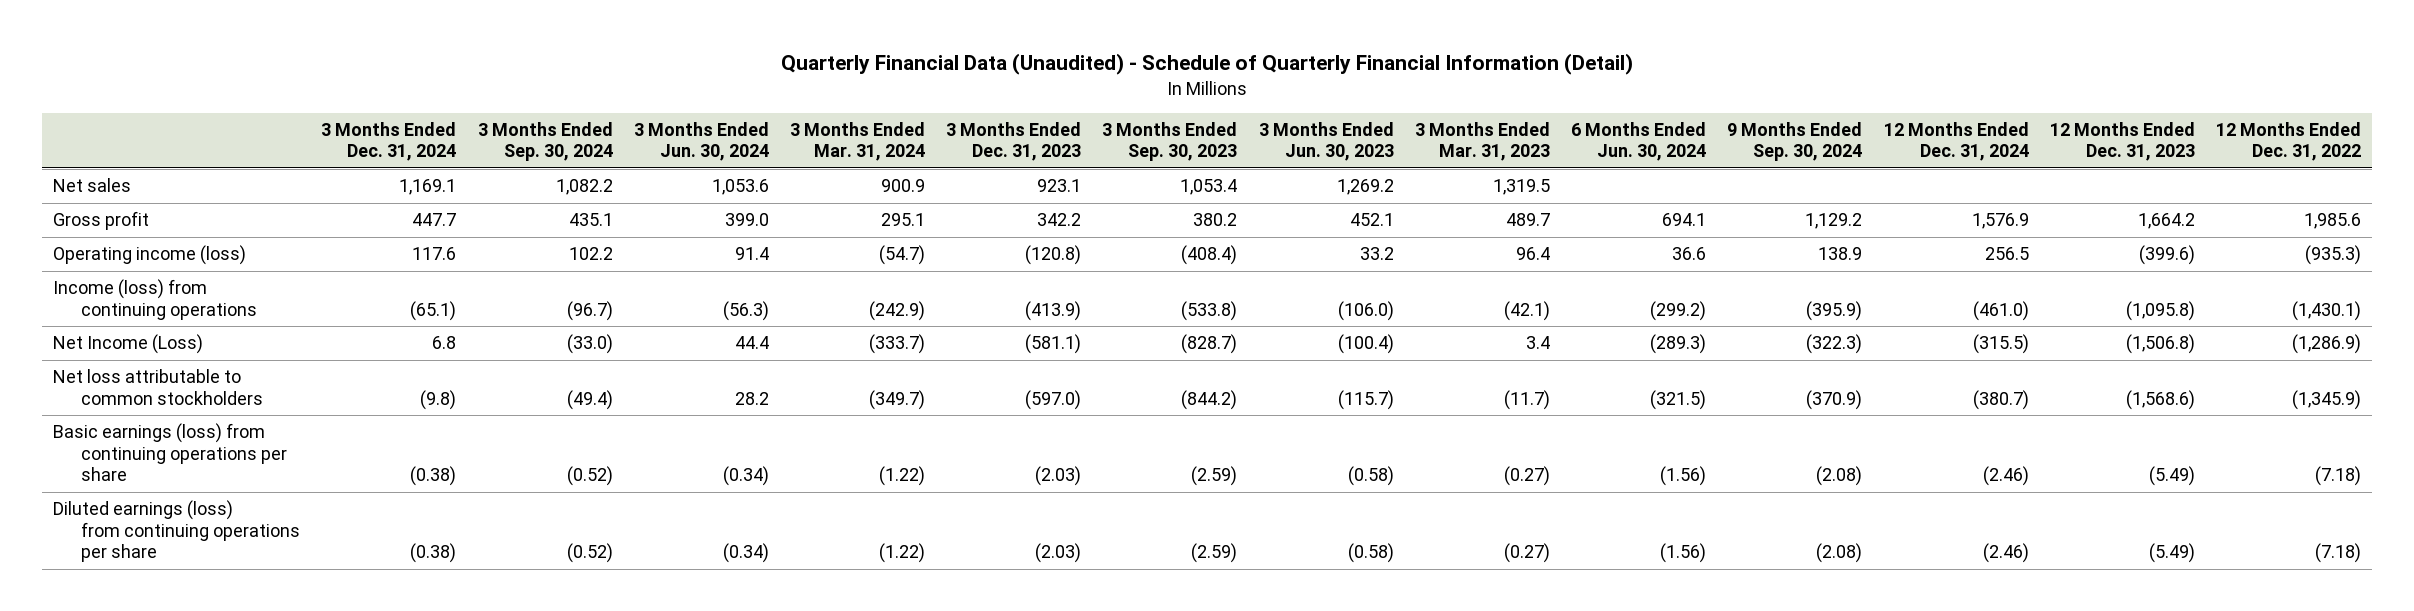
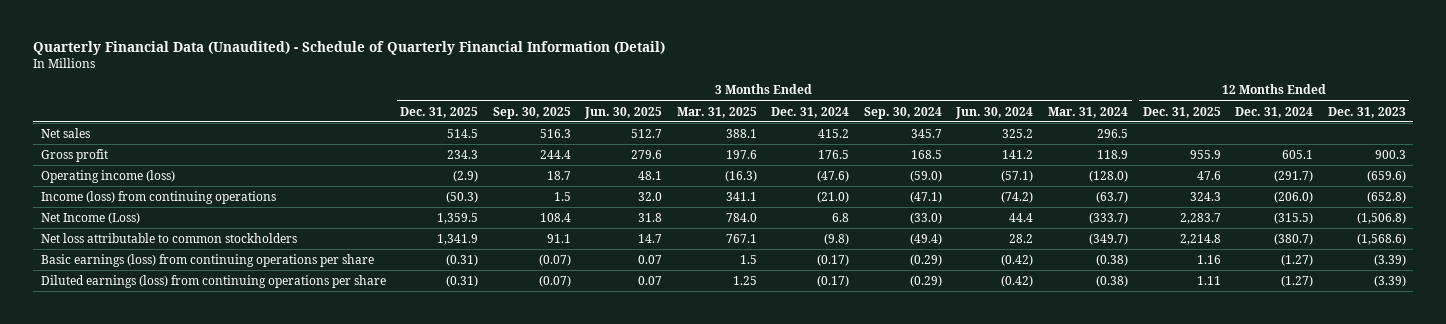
- | 3 Months Ended Dec. 31, 2024 | 3 Months Ended Sep. 30, 2024 | 3 Months Ended Jun. 30, 2024 | 3 Months Ended Mar. 31, 2024 | 3 Months Ended Dec. 31, 2023 | 3 Months Ended Sep. 30, 2023 | 3 Months Ended Jun. 30, 2023 | 3 Months Ended Mar. 31, 2023 | 6 Months Ended Jun. 30, 2024 | 9 Months Ended Sep. 30, 2024 | 12 Months Ended Dec. 31, 2024 | 12 Months Ended Dec. 31, 2023 | 12 Months Ended Dec. 31, 2022
+ | 3 Months Ended Dec. 31, 2025 | 3 Months Ended Sep. 30, 2025 | 3 Months Ended Jun. 30, 2025 | 3 Months Ended Mar. 31, 2025 | 3 Months Ended Dec. 31, 2024 | 3 Months Ended Sep. 30, 2024 | 3 Months Ended Jun. 30, 2024 | 3 Months Ended Mar. 31, 2024 | 12 Months Ended Dec. 31, 2025 | 12 Months Ended Dec. 31, 2024 | 12 Months Ended Dec. 31, 2023
- Net sales | 1,169.1 | 1,082.2 | 1,053.6 | 900.9 | 923.1 | 1,053.4 | 1,269.2 | 1,319.5 | | | | |
- Gross profit | 447.7 | 435.1 | 399.0 | 295.1 | 342.2 | 380.2 | 452.1 | 489.7 | 694.1 | 1,129.2 | 1,576.9 | 1,664.2 | 1,985.6
- Operating income (loss) | 117.6 | 102.2 | 91.4 | (54.7) | (120.8) | (408.4) | 33.2 | 96.4 | 36.6 | 138.9 | 256.5 | (399.6) | (935.3)
- Income (loss) from continuing operations | (65.1) | (96.7) | (56.3) | (242.9) | (413.9) | (533.8) | (106.0) | (42.1) | (299.2) | (395.9) | (461.0) | (1,095.8) | (1,430.1)
+ Net sales | 514.5 | 516.3 | 512.7 | 388.1 | 415.2 | 345.7 | 325.2 | 296.5 | | |
+ Gross profit | 234.3 | 244.4 | 279.6 | 197.6 | 176.5 | 168.5 | 141.2 | 118.9 | 955.9 | 605.1 | 900.3
+ Operating income (loss) | (2.9) | 18.7 | 48.1 | (16.3) | (47.6) | (59.0) | (57.1) | (128.0) | 47.6 | (291.7) | (659.6)
+ Income (loss) from continuing operations | (50.3) | 1.5 | 32.0 | 341.1 | (21.0) | (47.1) | (74.2) | (63.7) | 324.3 | (206.0) | (652.8)
- Basic earnings (loss) from continuing operations per share | (0.38) | (0.52) | (0.34) | (1.22) | (2.03) | (2.59) | (0.58) | (0.27) | (1.56) | (2.08) | (2.46) | (5.49) | (7.18)
- Diluted earnings (loss) from continuing operations per share | (0.38) | (0.52) | (0.34) | (1.22) | (2.03) | (2.59) | (0.58) | (0.27) | (1.56) | (2.08) | (2.46) | (5.49) | (7.18)
+ Basic earnings (loss) from continuing operations per share | (0.31) | (0.07) | 0.07 | 1.5 | (0.17) | (0.29) | (0.42) | (0.38) | 1.16 | (1.27) | (3.39)
+ Diluted earnings (loss) from continuing operations per share | (0.31) | (0.07) | 0.07 | 1.25 | (0.17) | (0.29) | (0.42) | (0.38) | 1.11 | (1.27) | (3.39)

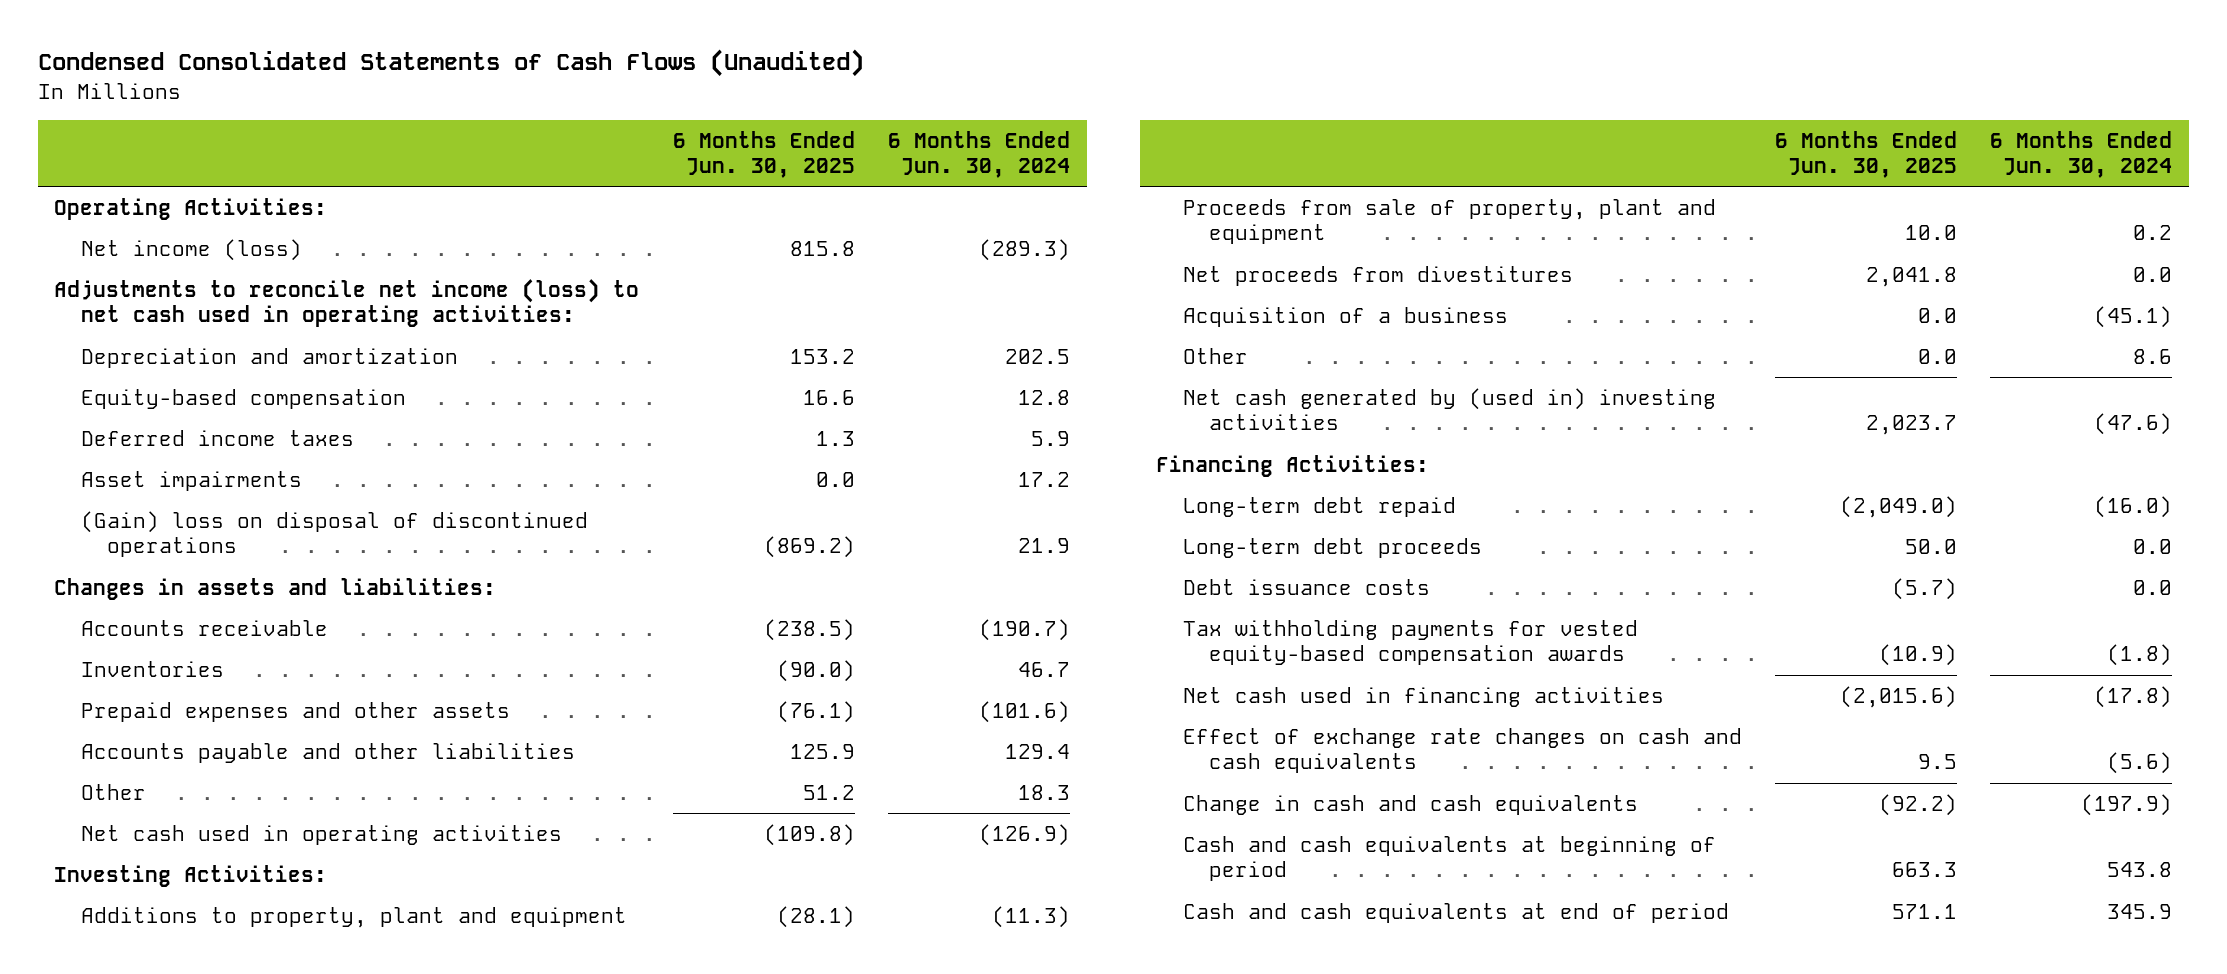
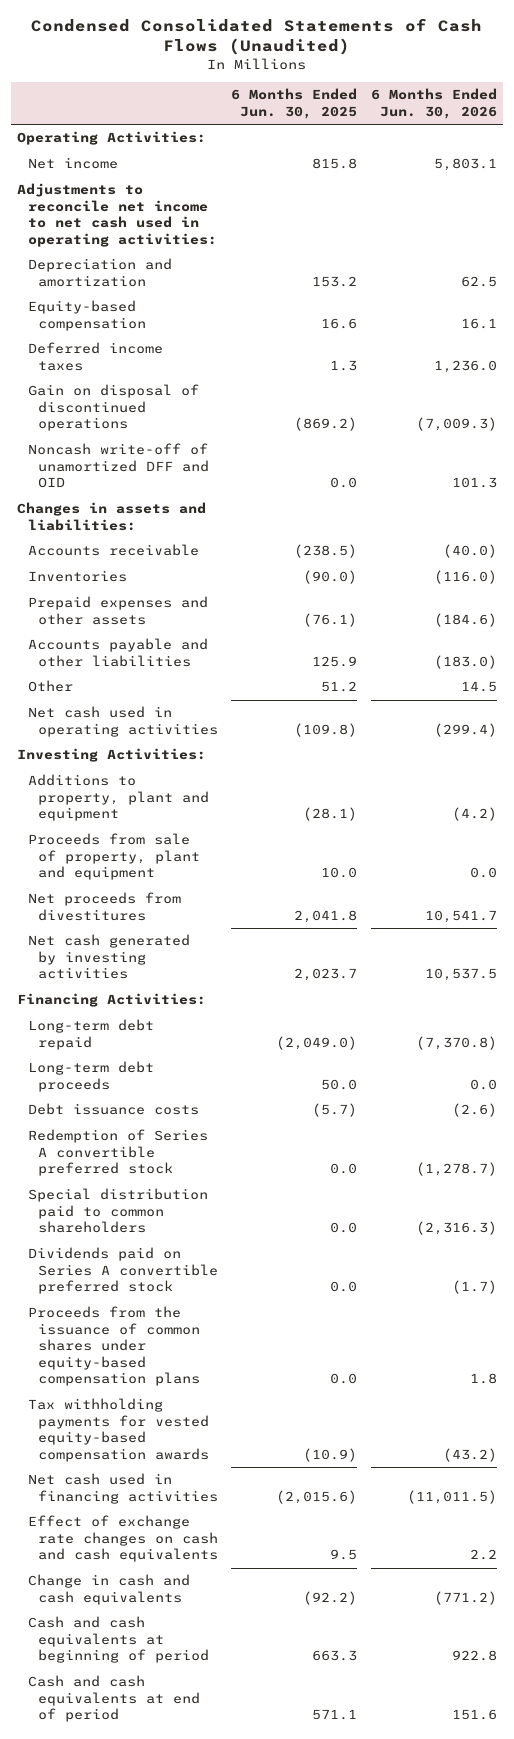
- | 6 Months Ended Jun. 30, 2025 | 6 Months Ended Jun. 30, 2024
+ | 6 Months Ended Jun. 30, 2025 | 6 Months Ended Jun. 30, 2026
- Net income (loss) | 815.8 | (289.3)
- Adjustments to reconcile net income (loss) to net cash used in operating activities:
+ Net income | 815.8 | 5,803.1
+ Adjustments to reconcile net income to net cash used in operating activities:
- Asset impairments | 0.0 | 17.2
- (Gain) loss on disposal of discontinued operations | (869.2) | 21.9
+ Gain on disposal of discontinued operations | (869.2) | (7,009.3)
+ Noncash write-off of unamortized DFF and OID | 0.0 | 101.3
- Acquisition of a business | 0.0 | (45.1)
- Other | 0.0 | 8.6
- Net cash generated by (used in) investing activities | 2,023.7 | (47.6)
+ Net cash generated by investing activities | 2,023.7 | 10,537.5
+ Redemption of Series A convertible preferred stock | 0.0 | (1,278.7)
+ Special distribution paid to common shareholders | 0.0 | (2,316.3)
+ Dividends paid on Series A convertible preferred stock | 0.0 | (1.7)
+ Proceeds from the issuance of common shares under equity-based compensation plans | 0.0 | 1.8

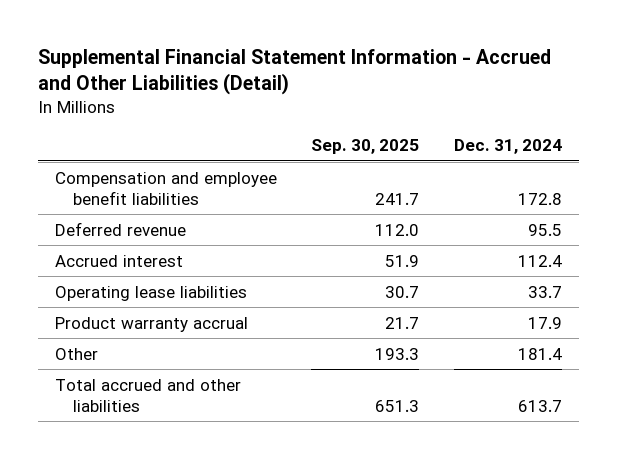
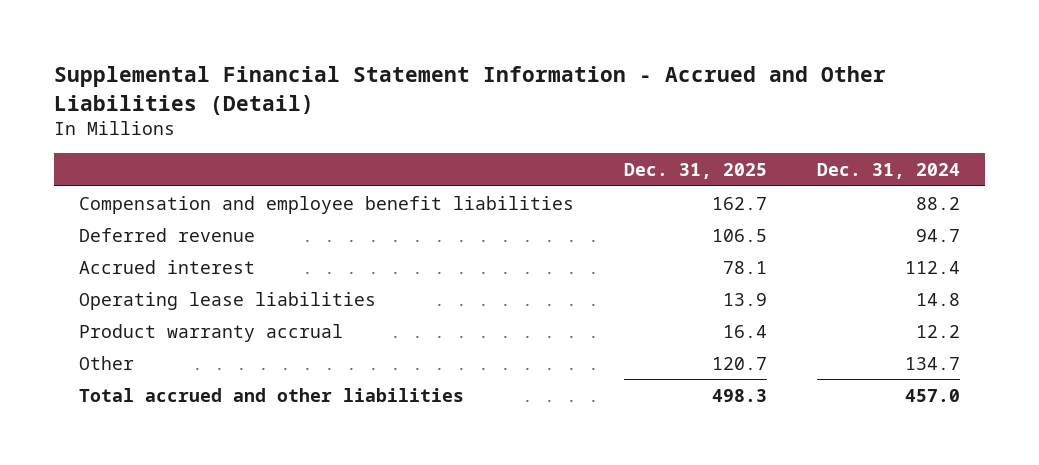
- | Sep. 30, 2025 | Dec. 31, 2024
+ | Dec. 31, 2025 | Dec. 31, 2024
- Compensation and employee benefit liabilities | 241.7 | 172.8
- Deferred revenue | 112.0 | 95.5
+ Compensation and employee benefit liabilities | 162.7 | 88.2
+ Deferred revenue | 106.5 | 94.7
- Operating lease liabilities | 30.7 | 33.7
- Product warranty accrual | 21.7 | 17.9
- Other | 193.3 | 181.4
- Total accrued and other liabilities | 651.3 | 613.7
+ Operating lease liabilities | 13.9 | 14.8
+ Product warranty accrual | 16.4 | 12.2
+ Other | 120.7 | 134.7
+ Total accrued and other liabilities | 498.3 | 457.0

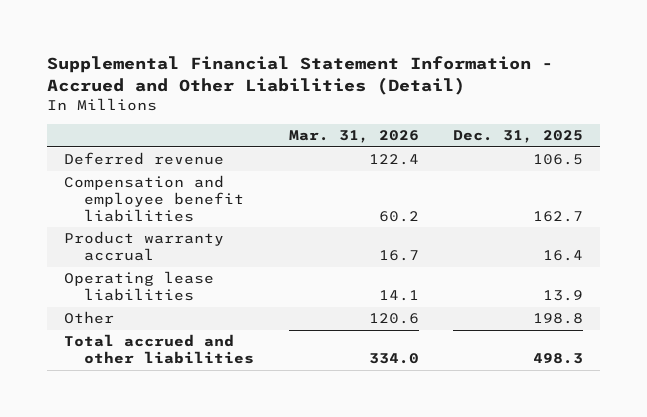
- | Dec. 31, 2025 | Dec. 31, 2024
+ | Mar. 31, 2026 | Dec. 31, 2025
- Accrued interest | 78.1 | 112.4
moved down: Compensation and employee benefit liabilities | 60.2 | 162.7
- Other | 120.7 | 134.7
moved down: Operating lease liabilities | 14.1 | 13.9
+ Other | 120.6 | 198.8

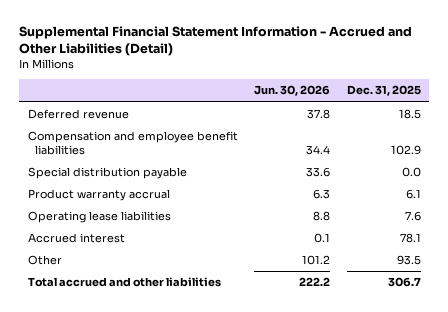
- | Mar. 31, 2026 | Dec. 31, 2025
+ | Jun. 30, 2026 | Dec. 31, 2025
- Deferred revenue | 122.4 | 106.5
- Compensation and employee benefit liabilities | 60.2 | 162.7
- Product warranty accrual | 16.7 | 16.4
- Operating lease liabilities | 14.1 | 13.9
- Other | 120.6 | 198.8
- Total accrued and other liabilities | 334.0 | 498.3
+ Deferred revenue | 37.8 | 18.5
+ Compensation and employee benefit liabilities | 34.4 | 102.9
+ Special distribution payable | 33.6 | 0.0
+ Product warranty accrual | 6.3 | 6.1
+ Operating lease liabilities | 8.8 | 7.6
+ Accrued interest | 0.1 | 78.1
+ Other | 101.2 | 93.5
+ Total accrued and other liabilities | 222.2 | 306.7

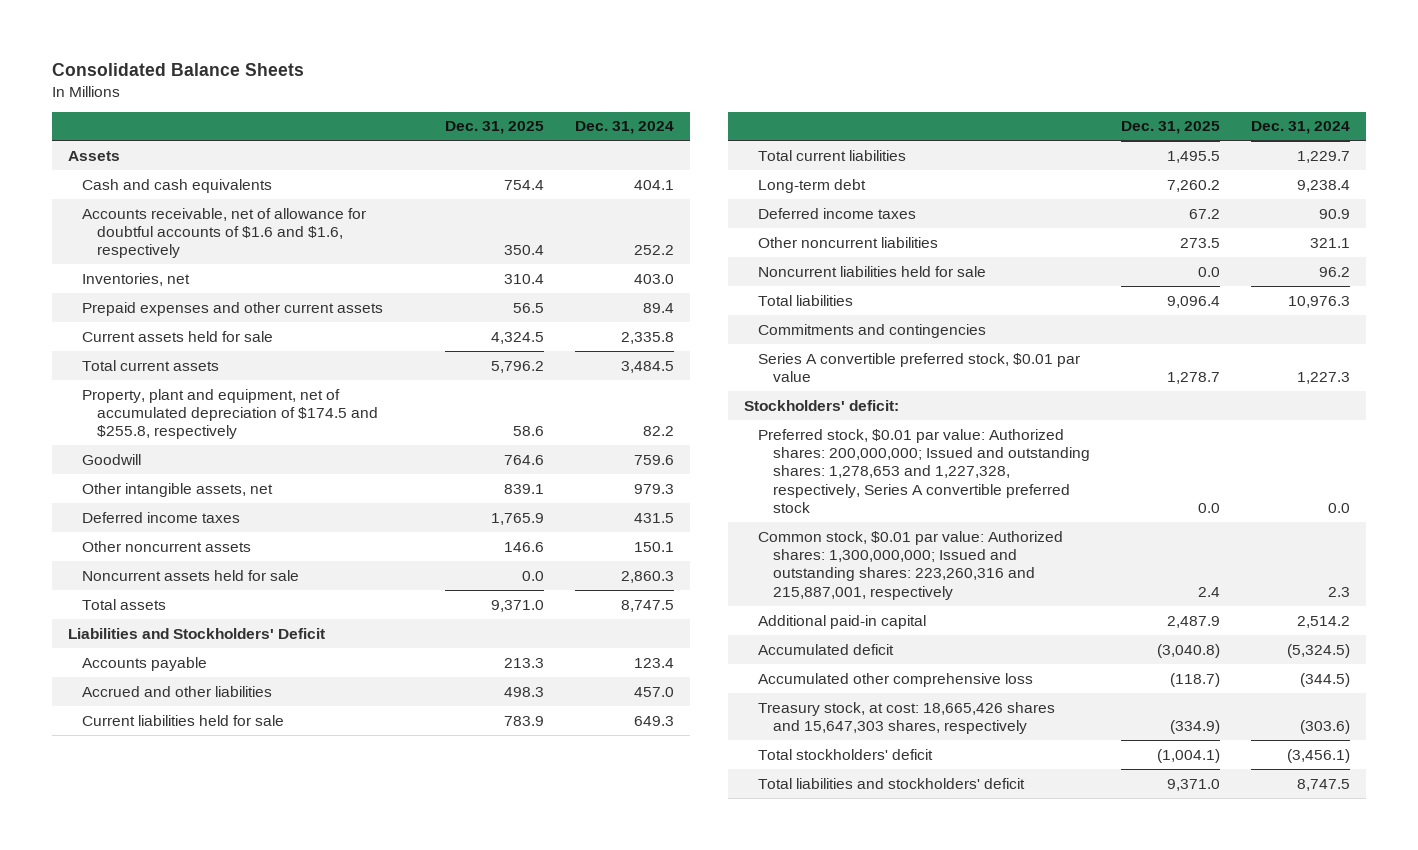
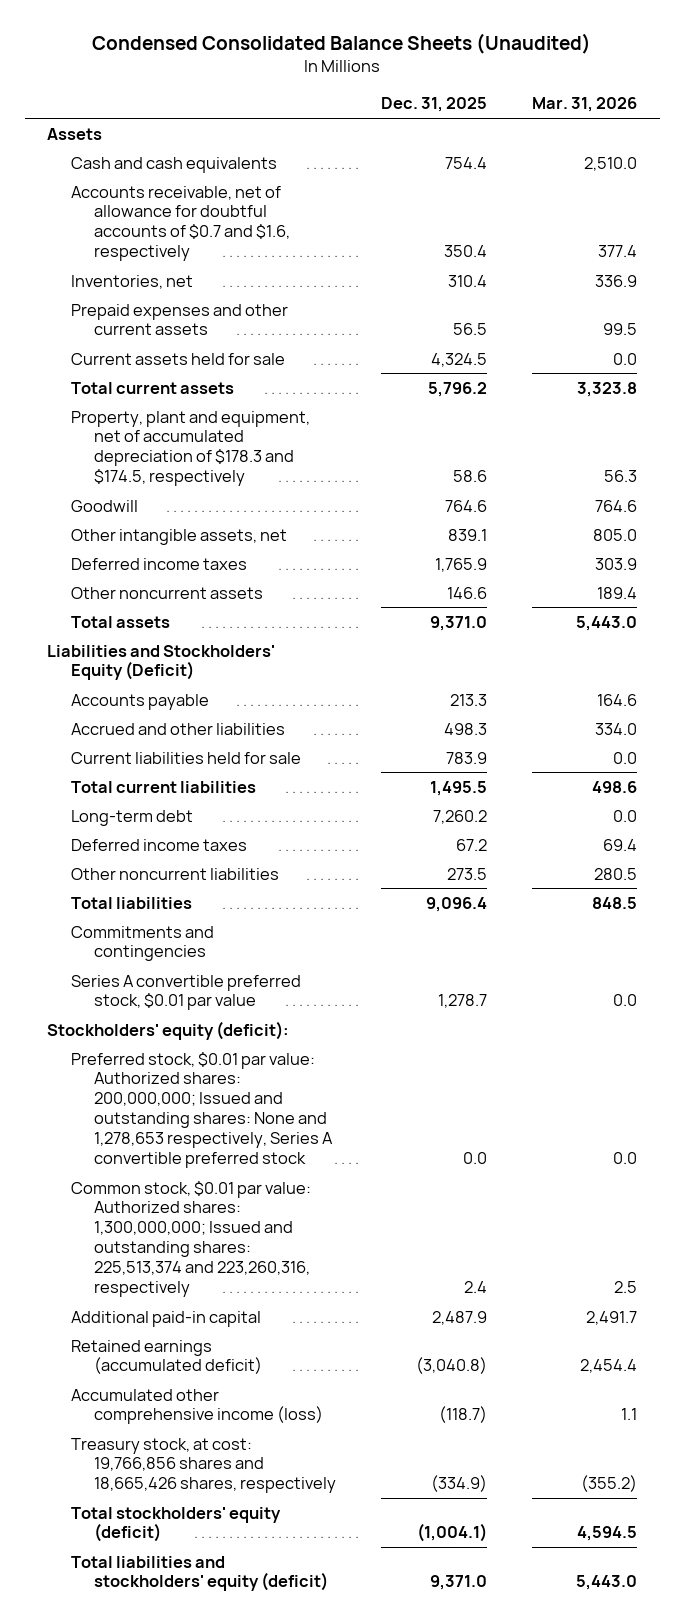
- Consolidated Balance Sheets
+ Condensed Consolidated Balance Sheets (Unaudited)
- | Dec. 31, 2025 | Dec. 31, 2024
+ | Dec. 31, 2025 | Mar. 31, 2026
- Accounts receivable, net of allowance for doubtful accounts of $1.6 and $1.6, respectively | 350.4 | 252.2
+ Accounts receivable, net of allowance for doubtful accounts of $0.7 and $1.6, respectively | 350.4 | 377.4
- Property, plant and equipment, net of accumulated depreciation of $174.5 and $255.8, respectively | 58.6 | 82.2
+ Property, plant and equipment, net of accumulated depreciation of $178.3 and $174.5, respectively | 58.6 | 56.3
- Noncurrent assets held for sale | 0.0 | 2,860.3
- Liabilities and Stockholders' Deficit
+ Liabilities and Stockholders' Equity (Deficit)
- Noncurrent liabilities held for sale | 0.0 | 96.2
- Stockholders' deficit:
- Preferred stock, $0.01 par value: Authorized shares: 200,000,000; Issued and outstanding shares: 1,278,653 and 1,227,328, respectively, Series A convertible preferred stock | 0.0 | 0.0
- Common stock, $0.01 par value: Authorized shares: 1,300,000,000; Issued and outstanding shares: 223,260,316 and 215,887,001, respectively | 2.4 | 2.3
+ Stockholders' equity (deficit):
+ Preferred stock, $0.01 par value: Authorized shares: 200,000,000; Issued and outstanding shares: None and 1,278,653 respectively, Series A convertible preferred stock | 0.0 | 0.0
+ Common stock, $0.01 par value: Authorized shares: 1,300,000,000; Issued and outstanding shares: 225,513,374 and 223,260,316, respectively | 2.4 | 2.5
- Accumulated deficit | (3,040.8) | (5,324.5)
- Accumulated other comprehensive loss | (118.7) | (344.5)
- Treasury stock, at cost: 18,665,426 shares and 15,647,303 shares, respectively | (334.9) | (303.6)
- Total stockholders' deficit | (1,004.1) | (3,456.1)
- Total liabilities and stockholders' deficit | 9,371.0 | 8,747.5
+ Retained earnings (accumulated deficit) | (3,040.8) | 2,454.4
+ Accumulated other comprehensive income (loss) | (118.7) | 1.1
+ Treasury stock, at cost: 19,766,856 shares and 18,665,426 shares, respectively | (334.9) | (355.2)
+ Total stockholders' equity (deficit) | (1,004.1) | 4,594.5
+ Total liabilities and stockholders' equity (deficit) | 9,371.0 | 5,443.0

